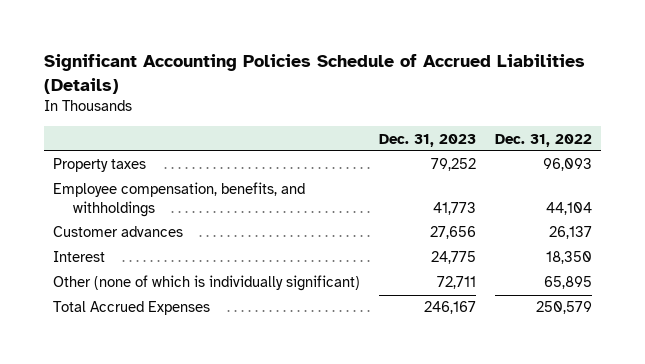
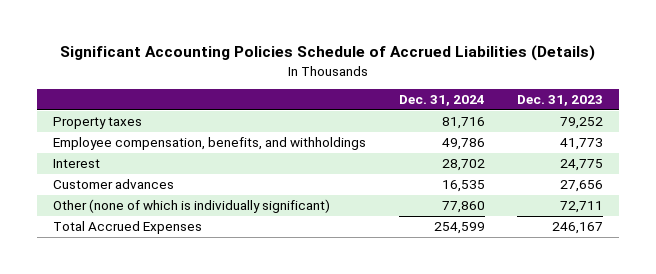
- | Dec. 31, 2023 | Dec. 31, 2022
+ | Dec. 31, 2024 | Dec. 31, 2023
moved down: Customer advances | 16,535 | 27,656

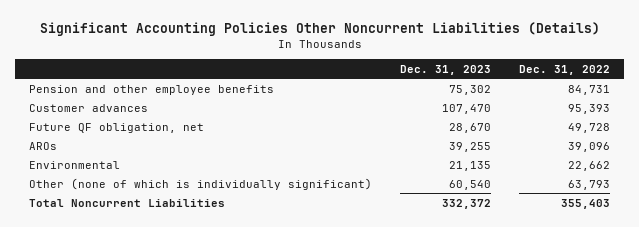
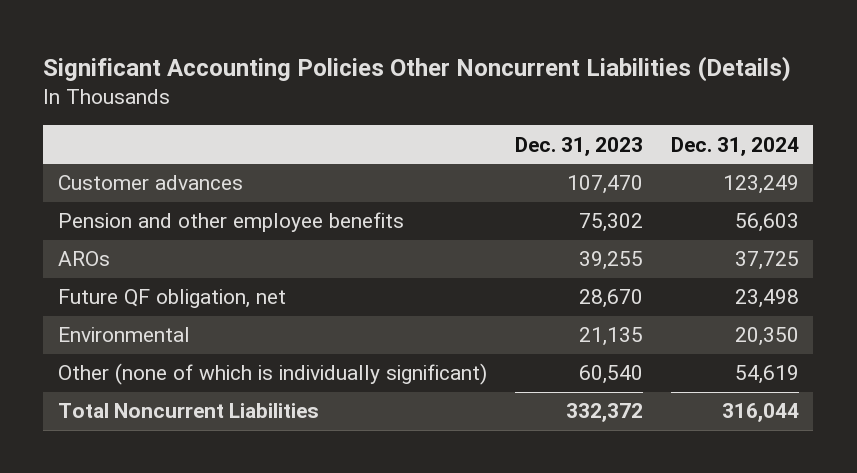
- | Dec. 31, 2023 | Dec. 31, 2022
+ | Dec. 31, 2023 | Dec. 31, 2024
moved down: Pension and other employee benefits | 75,302 | 56,603
moved down: Future QF obligation, net | 28,670 | 23,498

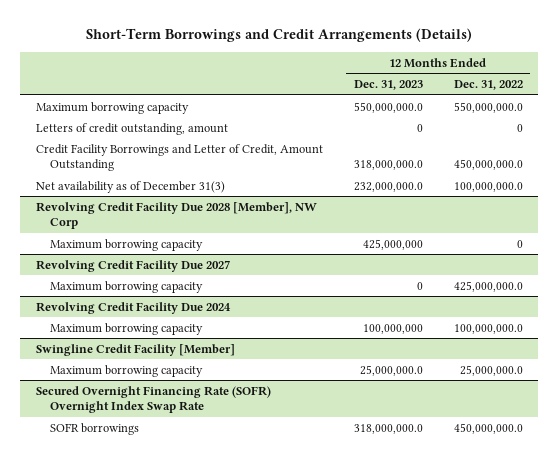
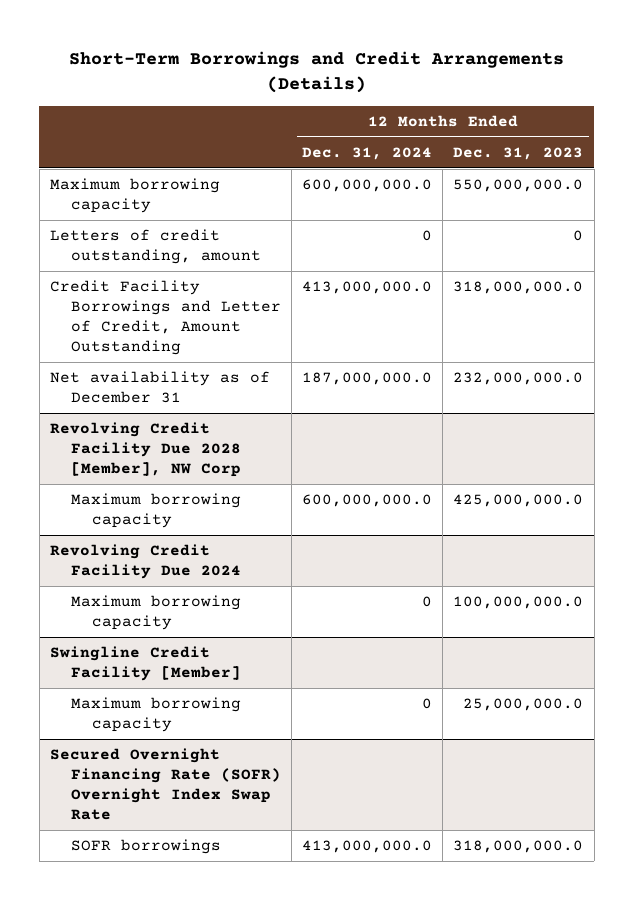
- | 12 Months Ended Dec. 31, 2023 | 12 Months Ended Dec. 31, 2022
+ | 12 Months Ended Dec. 31, 2024 | 12 Months Ended Dec. 31, 2023
- Net availability as of December 31(3) | 232,000,000.0 | 100,000,000.0
+ Net availability as of December 31 | 187,000,000.0 | 232,000,000.0
@ Revolving Credit Facility Due 2028 [Member], NW Corp
- Maximum borrowing capacity | 425,000,000 | 0
- Revolving Credit Facility Due 2027
- Maximum borrowing capacity | 0 | 425,000,000.0
@ Revolving Credit Facility Due 2028 [Member], NW Corp
+ Maximum borrowing capacity | 600,000,000.0 | 425,000,000.0
@ Revolving Credit Facility Due 2024
- Maximum borrowing capacity | 100,000,000 | 100,000,000.0
+ Maximum borrowing capacity | 0 | 100,000,000.0

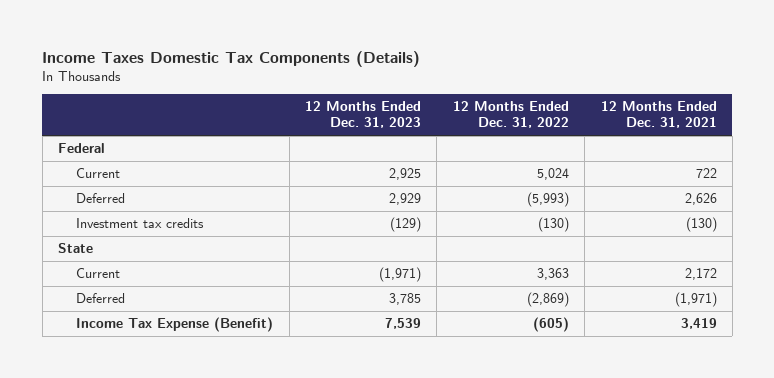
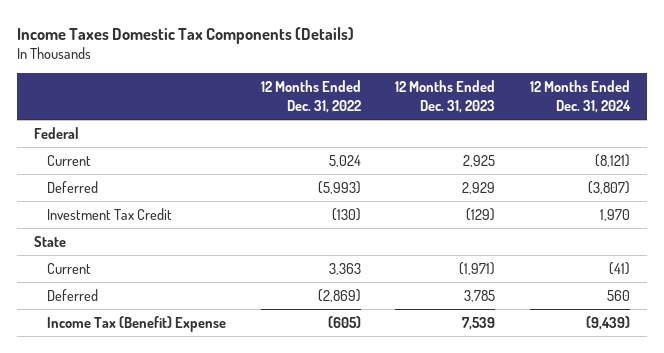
- | 12 Months Ended Dec. 31, 2023 | 12 Months Ended Dec. 31, 2022 | 12 Months Ended Dec. 31, 2021
+ | 12 Months Ended Dec. 31, 2022 | 12 Months Ended Dec. 31, 2023 | 12 Months Ended Dec. 31, 2024
- Investment tax credits | (129) | (130) | (130)
+ Investment Tax Credit | (130) | (129) | 1,970
- Income Tax Expense (Benefit) | 7,539 | (605) | 3,419
+ Income Tax (Benefit) Expense | (605) | 7,539 | (9,439)

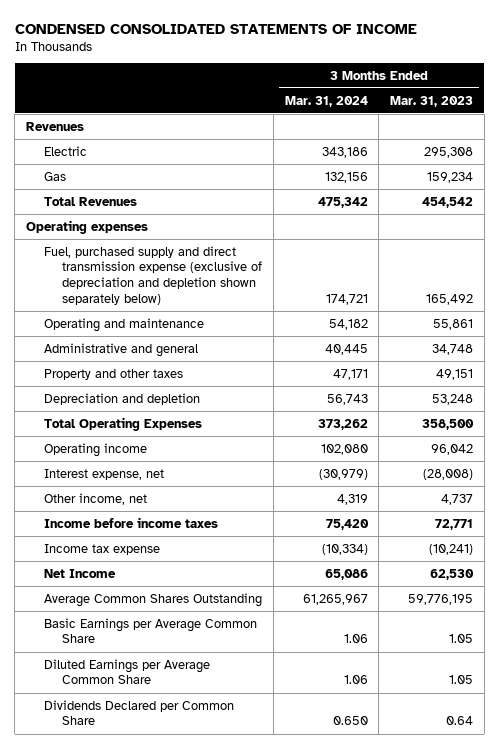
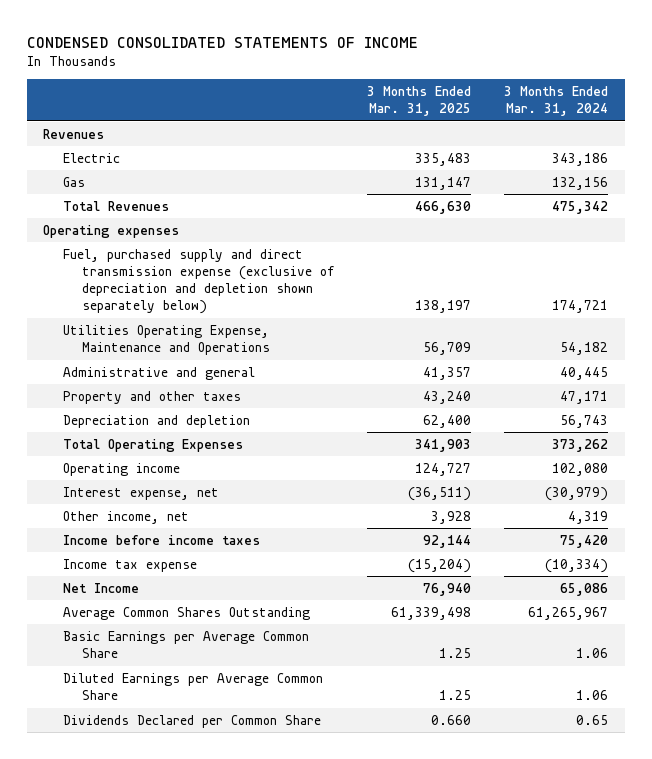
- | 3 Months Ended Mar. 31, 2024 | 3 Months Ended Mar. 31, 2023
+ | 3 Months Ended Mar. 31, 2025 | 3 Months Ended Mar. 31, 2024
- Operating and maintenance | 54,182 | 55,861
+ Utilities Operating Expense, Maintenance and Operations | 56,709 | 54,182
- Dividends Declared per Common Share | 0.650 | 0.64
+ Dividends Declared per Common Share | 0.660 | 0.65

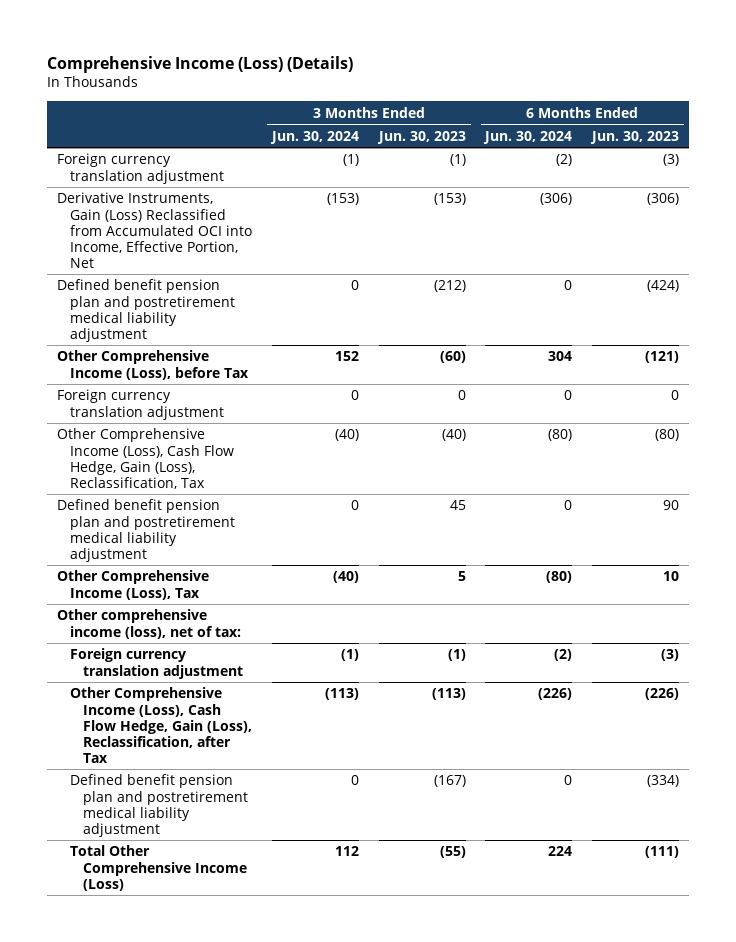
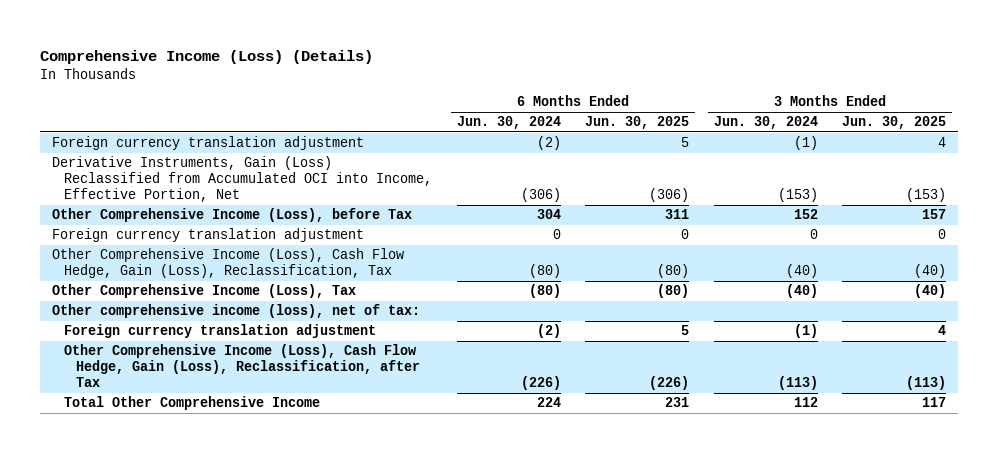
- | 3 Months Ended Jun. 30, 2024 | 3 Months Ended Jun. 30, 2023 | 6 Months Ended Jun. 30, 2024 | 6 Months Ended Jun. 30, 2023
+ | 6 Months Ended Jun. 30, 2024 | 6 Months Ended Jun. 30, 2025 | 3 Months Ended Jun. 30, 2024 | 3 Months Ended Jun. 30, 2025
- Defined benefit pension plan and postretirement medical liability adjustment | 0 | (212) | 0 | (424)
- Defined benefit pension plan and postretirement medical liability adjustment | 0 | 45 | 0 | 90
- Defined benefit pension plan and postretirement medical liability adjustment | 0 | (167) | 0 | (334)
- Total Other Comprehensive Income (Loss) | 112 | (55) | 224 | (111)
+ Total Other Comprehensive Income | 224 | 231 | 112 | 117

